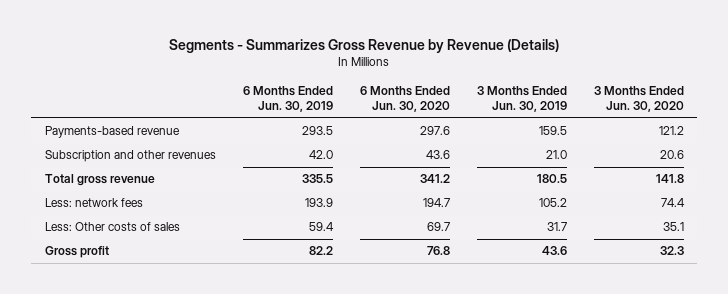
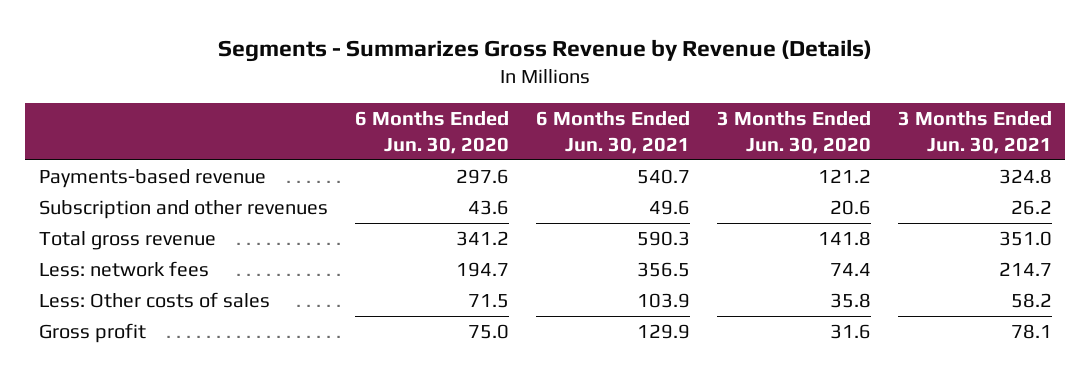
- | 6 Months Ended Jun. 30, 2019 | 6 Months Ended Jun. 30, 2020 | 3 Months Ended Jun. 30, 2019 | 3 Months Ended Jun. 30, 2020
+ | 6 Months Ended Jun. 30, 2020 | 6 Months Ended Jun. 30, 2021 | 3 Months Ended Jun. 30, 2020 | 3 Months Ended Jun. 30, 2021
- Less: Other costs of sales | 59.4 | 69.7 | 31.7 | 35.1
- Gross profit | 82.2 | 76.8 | 43.6 | 32.3
+ Less: Other costs of sales | 71.5 | 103.9 | 35.8 | 58.2
+ Gross profit | 75.0 | 129.9 | 31.6 | 78.1

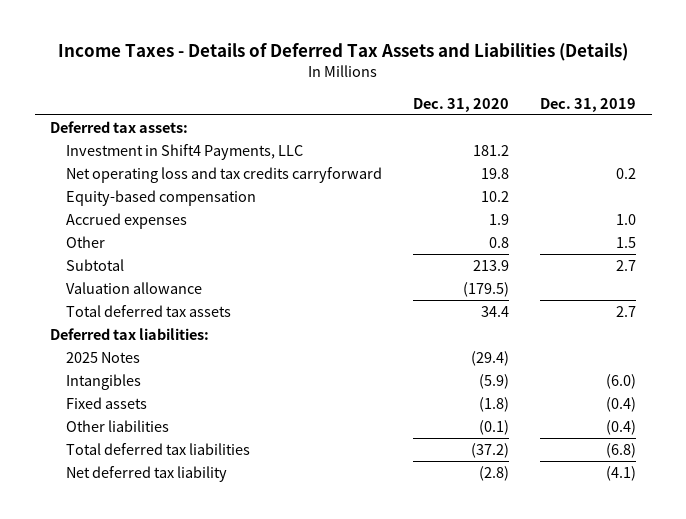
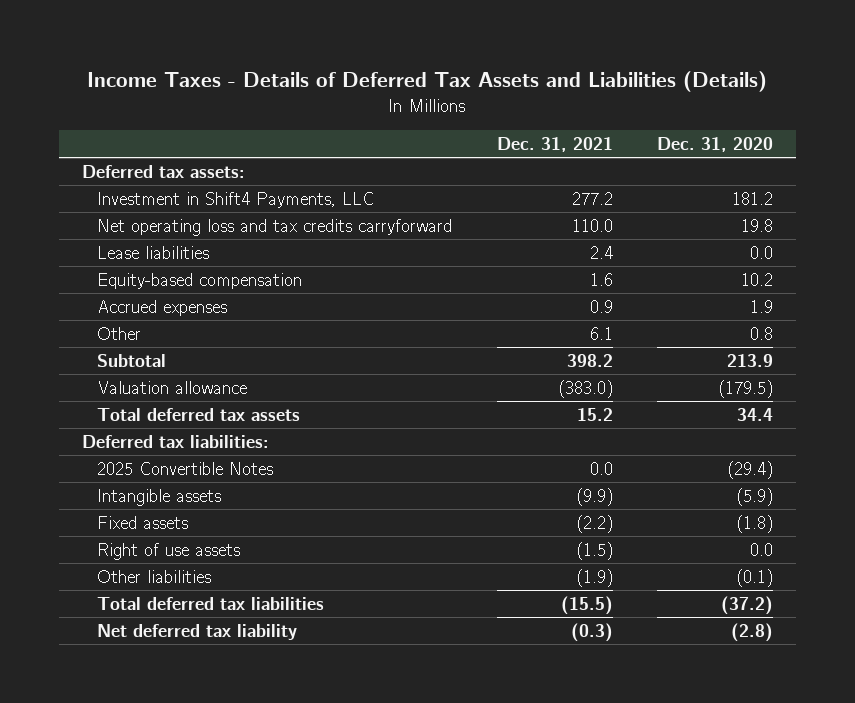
- | Dec. 31, 2020 | Dec. 31, 2019
+ | Dec. 31, 2021 | Dec. 31, 2020
+ Lease liabilities | 2.4 | 0.0
- 2025 Notes | (29.4) |
- Intangibles | (5.9) | (6.0)
+ 2025 Convertible Notes | 0.0 | (29.4)
+ Intangible assets | (9.9) | (5.9)
+ Right of use assets | (1.5) | 0.0

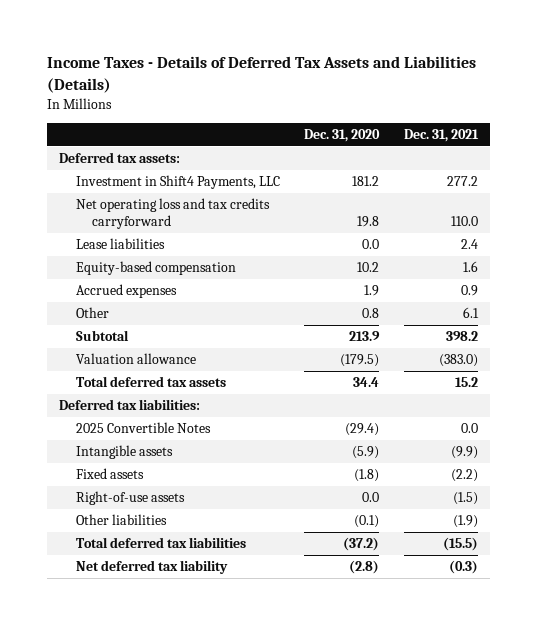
- | Dec. 31, 2021 | Dec. 31, 2020
+ | Dec. 31, 2020 | Dec. 31, 2021
- Right of use assets | (1.5) | 0.0
+ Right-of-use assets | 0.0 | (1.5)

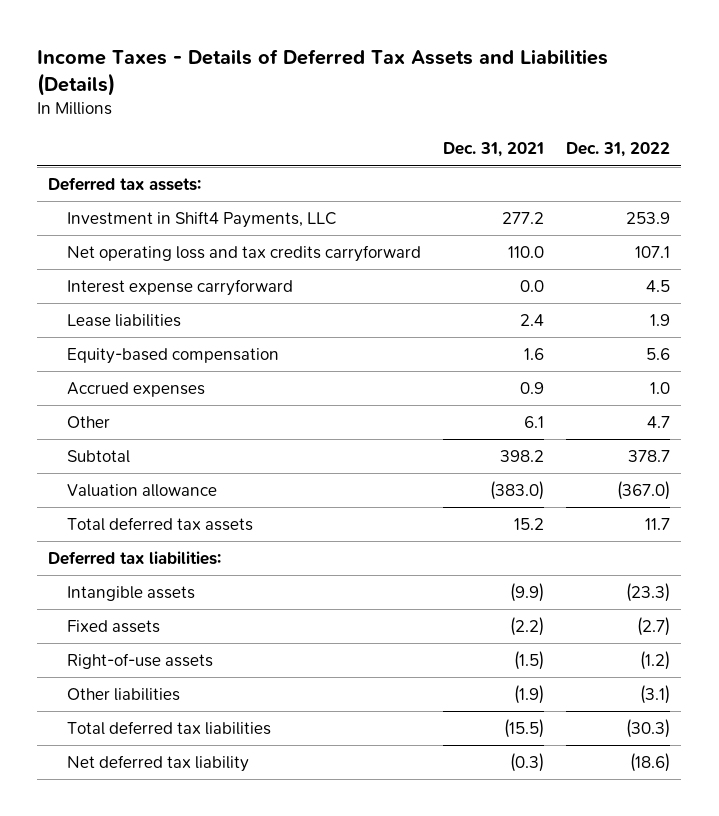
- | Dec. 31, 2020 | Dec. 31, 2021
+ | Dec. 31, 2021 | Dec. 31, 2022
+ Interest expense carryforward | 0.0 | 4.5
- 2025 Convertible Notes | (29.4) | 0.0

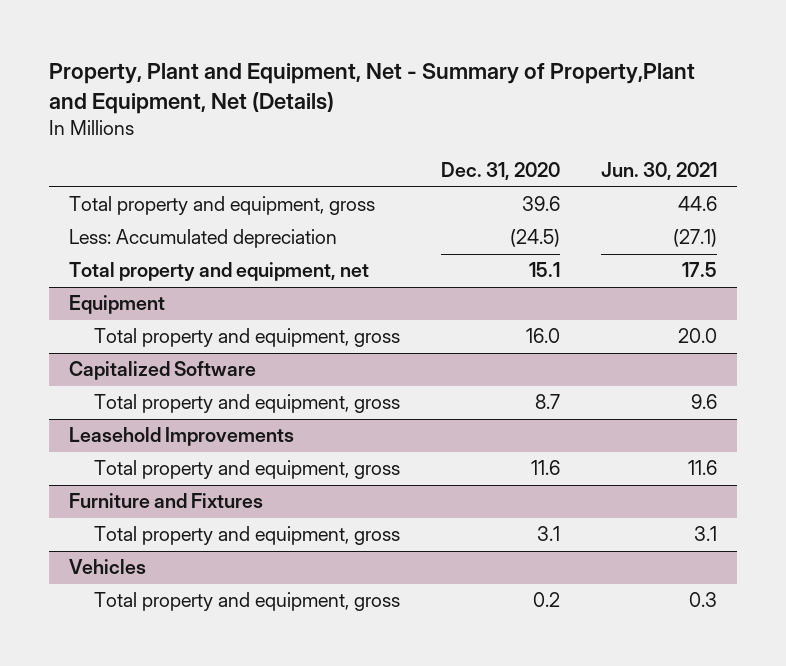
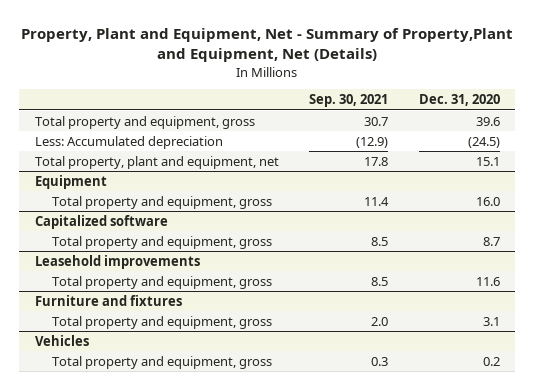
- | Dec. 31, 2020 | Jun. 30, 2021
+ | Sep. 30, 2021 | Dec. 31, 2020
- Total property and equipment, net | 15.1 | 17.5
+ Total property, plant and equipment, net | 17.8 | 15.1
- Capitalized Software
+ Capitalized software
- Leasehold Improvements
+ Leasehold improvements
- Furniture and Fixtures
+ Furniture and fixtures

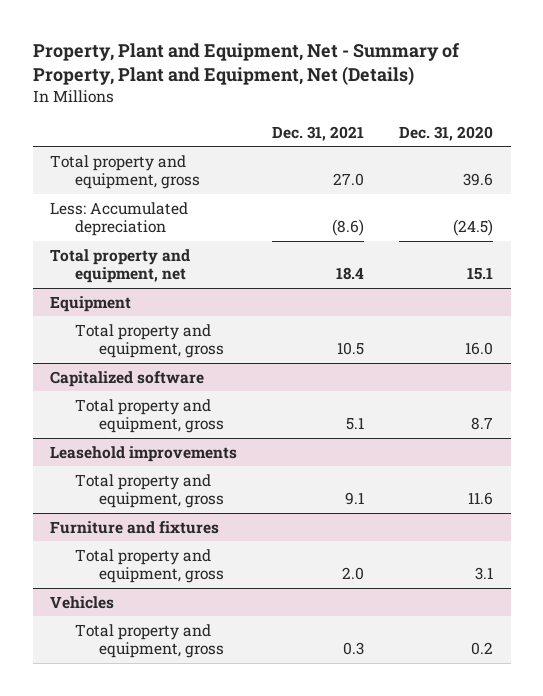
- Property, Plant and Equipment, Net - Summary of Property,Plant and Equipment, Net (Details)
+ Property, Plant and Equipment, Net - Summary of Property, Plant and Equipment, Net (Details)
- | Sep. 30, 2021 | Dec. 31, 2020
+ | Dec. 31, 2021 | Dec. 31, 2020
- Total property, plant and equipment, net | 17.8 | 15.1
+ Total property and equipment, net | 18.4 | 15.1

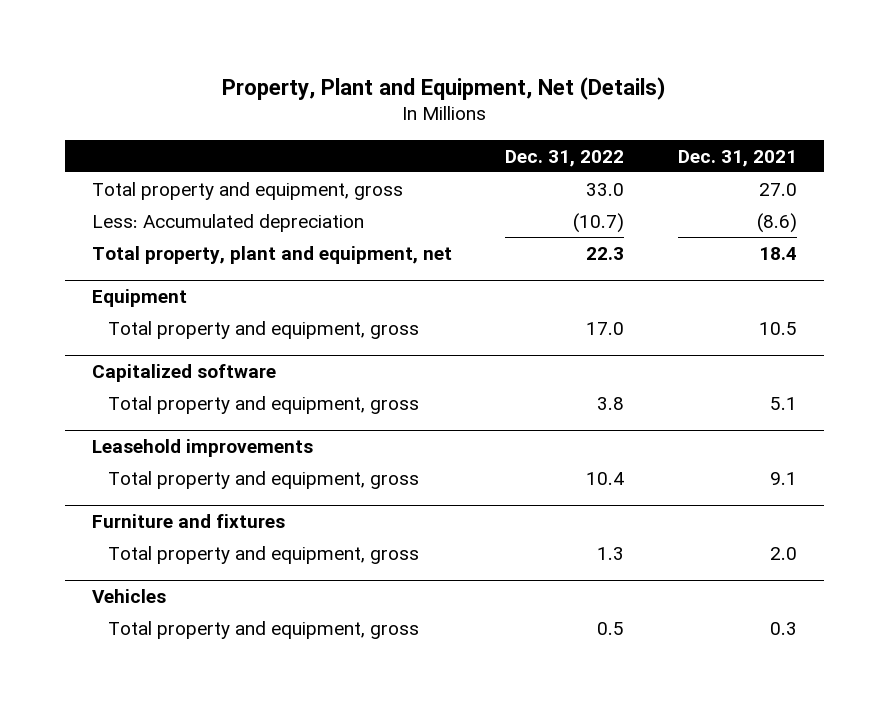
- Property, Plant and Equipment, Net - Summary of Property, Plant and Equipment, Net (Details)
+ Property, Plant and Equipment, Net (Details)
- | Dec. 31, 2021 | Dec. 31, 2020
+ | Dec. 31, 2022 | Dec. 31, 2021
- Total property and equipment, net | 18.4 | 15.1
+ Total property, plant and equipment, net | 22.3 | 18.4

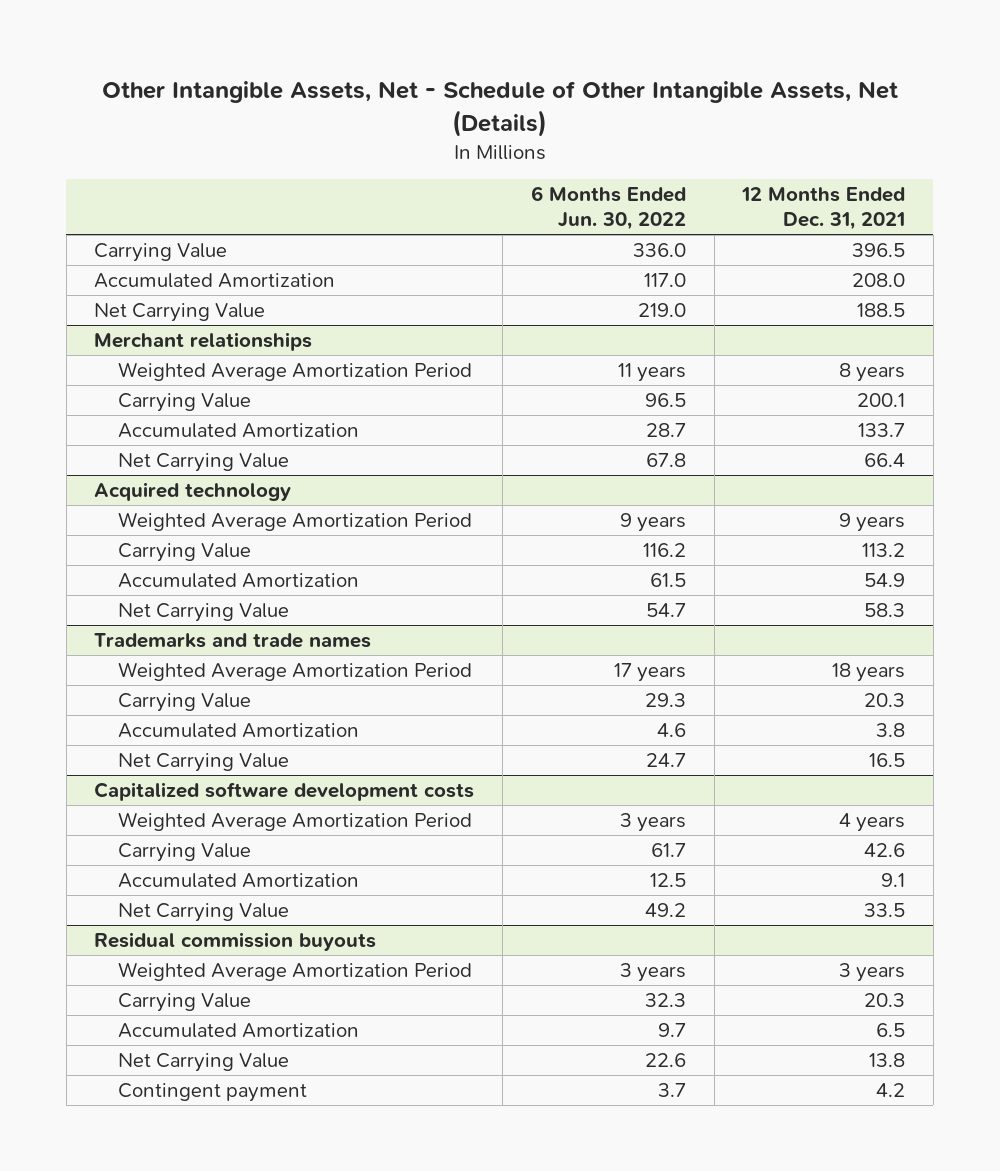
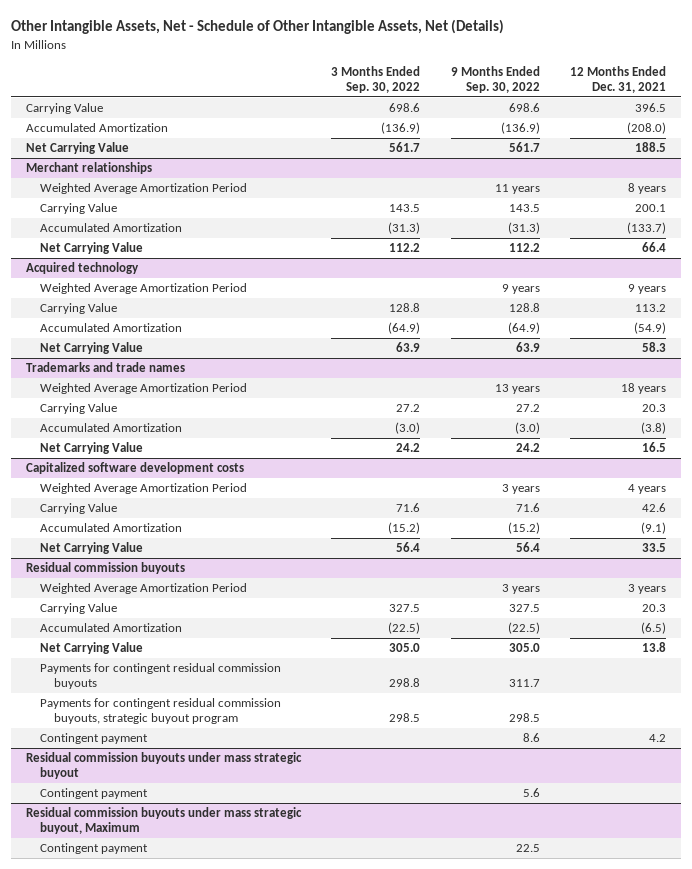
- | 6 Months Ended Jun. 30, 2022 | 12 Months Ended Dec. 31, 2021
+ | 3 Months Ended Sep. 30, 2022 | 9 Months Ended Sep. 30, 2022 | 12 Months Ended Dec. 31, 2021
- Accumulated Amortization | 117.0 | 208.0
+ Accumulated Amortization | (136.9) | (136.9) | (208.0)
@ Merchant relationships
- Accumulated Amortization | 28.7 | 133.7
+ Accumulated Amortization | (31.3) | (31.3) | (133.7)
@ Acquired technology
- Accumulated Amortization | 61.5 | 54.9
+ Accumulated Amortization | (64.9) | (64.9) | (54.9)
@ Trademarks and trade names
- Accumulated Amortization | 4.6 | 3.8
+ Accumulated Amortization | (3.0) | (3.0) | (3.8)
@ Capitalized software development costs
- Accumulated Amortization | 12.5 | 9.1
+ Accumulated Amortization | (15.2) | (15.2) | (9.1)
@ Residual commission buyouts
- Accumulated Amortization | 9.7 | 6.5
+ Accumulated Amortization | (22.5) | (22.5) | (6.5)
+ Payments for contingent residual commission buyouts | 298.8 | 311.7 |
+ Payments for contingent residual commission buyouts, strategic buyout program | 298.5 | 298.5 |
+ Residual commission buyouts under mass strategic buyout
+ Contingent payment | | 5.6 |
+ Residual commission buyouts under mass strategic buyout, Maximum
+ Contingent payment | | 22.5 |

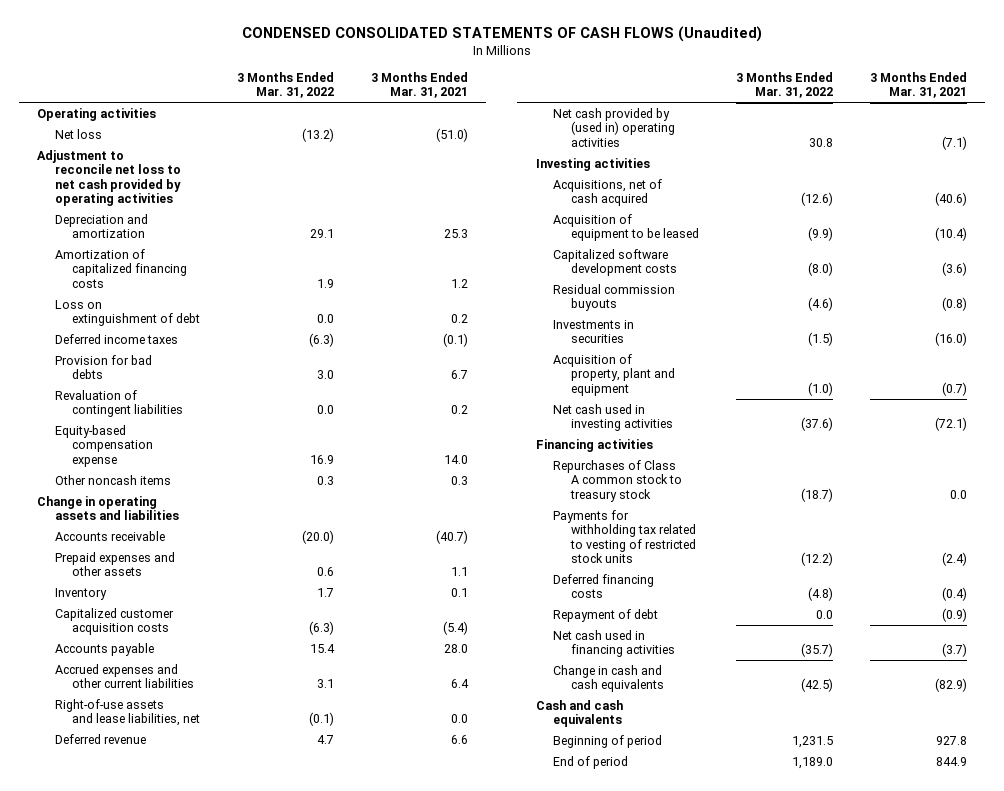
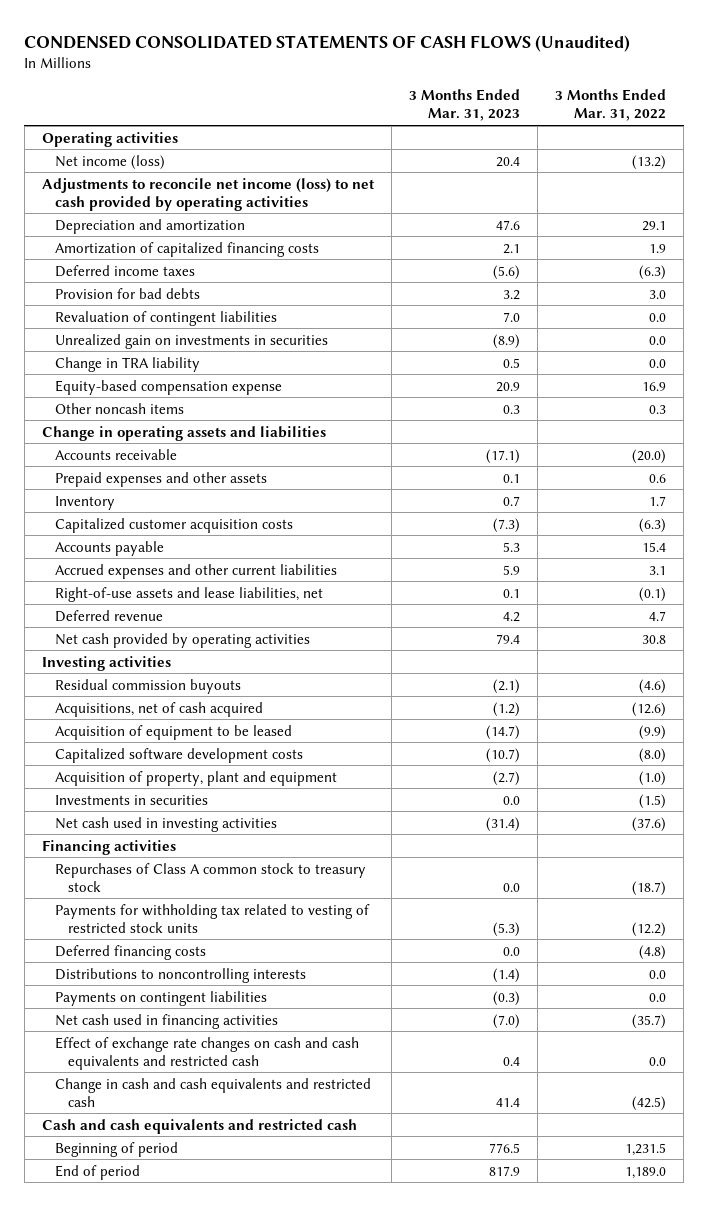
- | 3 Months Ended Mar. 31, 2022 | 3 Months Ended Mar. 31, 2021
+ | 3 Months Ended Mar. 31, 2023 | 3 Months Ended Mar. 31, 2022
- Net loss | (13.2) | (51.0)
- Adjustment to reconcile net loss to net cash provided by operating activities
+ Net income (loss) | 20.4 | (13.2)
+ Adjustments to reconcile net income (loss) to net cash provided by operating activities
- Loss on extinguishment of debt | 0.0 | 0.2
+ Unrealized gain on investments in securities | (8.9) | 0.0
+ Change in TRA liability | 0.5 | 0.0
- Net cash provided by (used in) operating activities | 30.8 | (7.1)
+ Net cash provided by operating activities | 79.4 | 30.8
moved up: Residual commission buyouts | (2.1) | (4.6)
moved down: Investments in securities | 0.0 | (1.5)
- Repayment of debt | 0.0 | (0.9)
+ Distributions to noncontrolling interests | (1.4) | 0.0
+ Payments on contingent liabilities | (0.3) | 0.0
- Change in cash and cash equivalents | (42.5) | (82.9)
- Cash and cash equivalents
+ Effect of exchange rate changes on cash and cash equivalents and restricted cash | 0.4 | 0.0
+ Change in cash and cash equivalents and restricted cash | 41.4 | (42.5)
+ Cash and cash equivalents and restricted cash

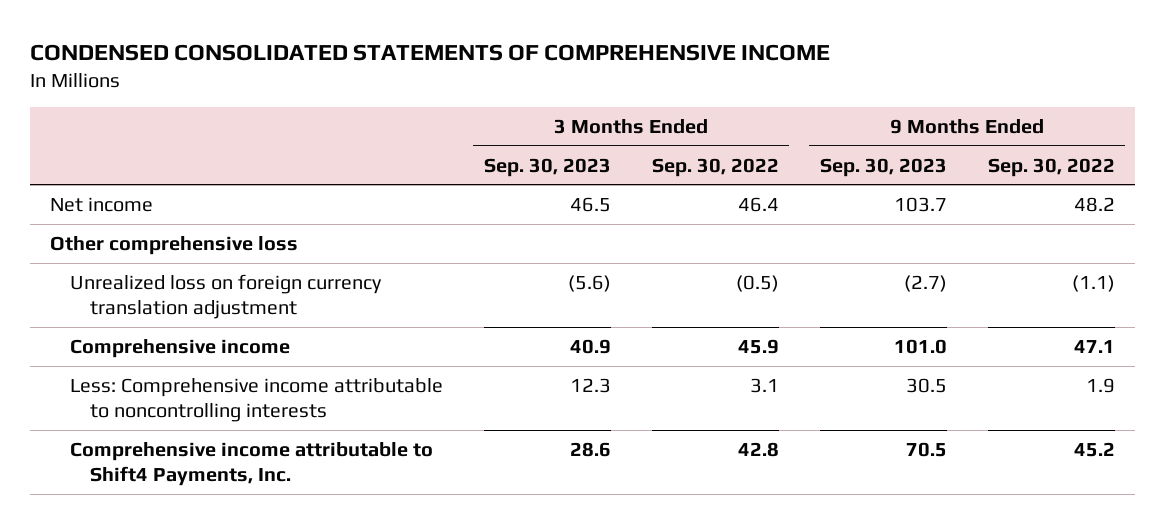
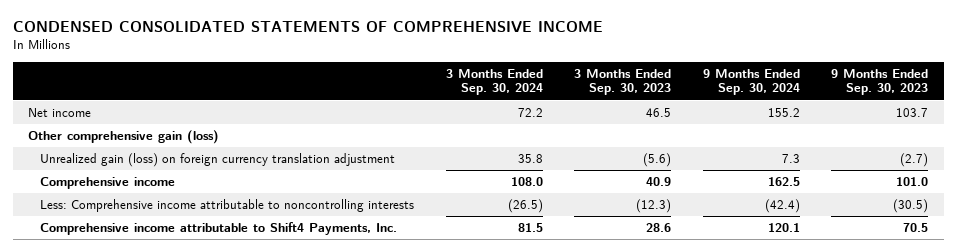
- | 3 Months Ended Sep. 30, 2023 | 3 Months Ended Sep. 30, 2022 | 9 Months Ended Sep. 30, 2023 | 9 Months Ended Sep. 30, 2022
+ | 3 Months Ended Sep. 30, 2024 | 3 Months Ended Sep. 30, 2023 | 9 Months Ended Sep. 30, 2024 | 9 Months Ended Sep. 30, 2023
- Other comprehensive loss
- Unrealized loss on foreign currency translation adjustment | (5.6) | (0.5) | (2.7) | (1.1)
+ Other comprehensive gain (loss)
+ Unrealized gain (loss) on foreign currency translation adjustment | 35.8 | (5.6) | 7.3 | (2.7)
- Less: Comprehensive income attributable to noncontrolling interests | 12.3 | 3.1 | 30.5 | 1.9
+ Less: Comprehensive income attributable to noncontrolling interests | (26.5) | (12.3) | (42.4) | (30.5)

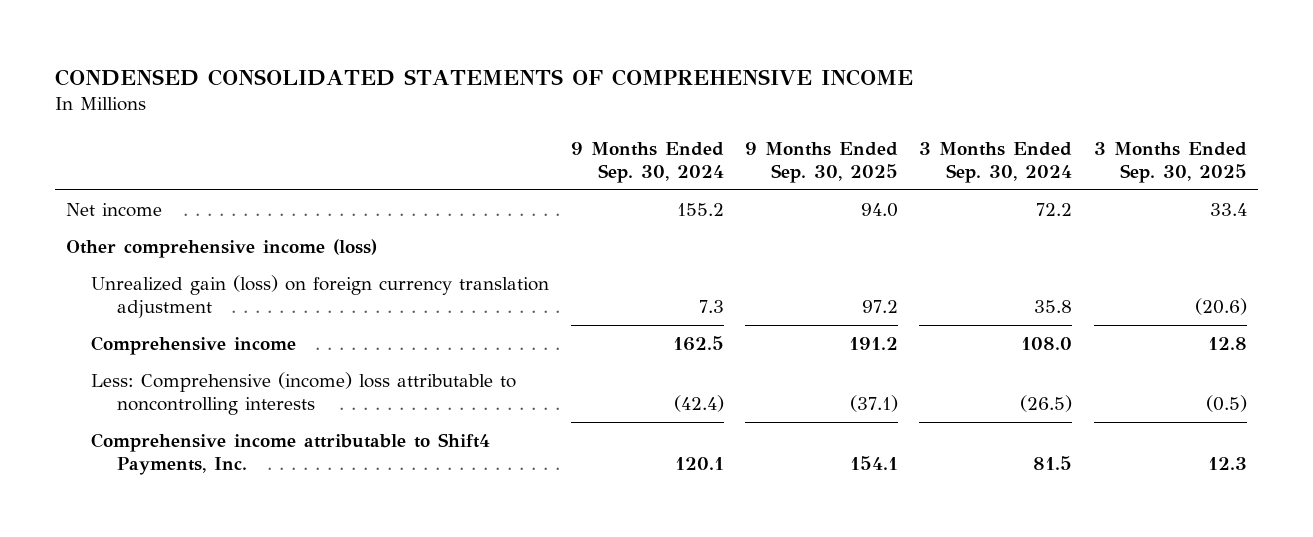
- | 3 Months Ended Sep. 30, 2024 | 3 Months Ended Sep. 30, 2023 | 9 Months Ended Sep. 30, 2024 | 9 Months Ended Sep. 30, 2023
+ | 9 Months Ended Sep. 30, 2024 | 9 Months Ended Sep. 30, 2025 | 3 Months Ended Sep. 30, 2024 | 3 Months Ended Sep. 30, 2025
- Other comprehensive gain (loss)
+ Other comprehensive income (loss)
- Less: Comprehensive income attributable to noncontrolling interests | (26.5) | (12.3) | (42.4) | (30.5)
+ Less: Comprehensive (income) loss attributable to noncontrolling interests | (42.4) | (37.1) | (26.5) | (0.5)

